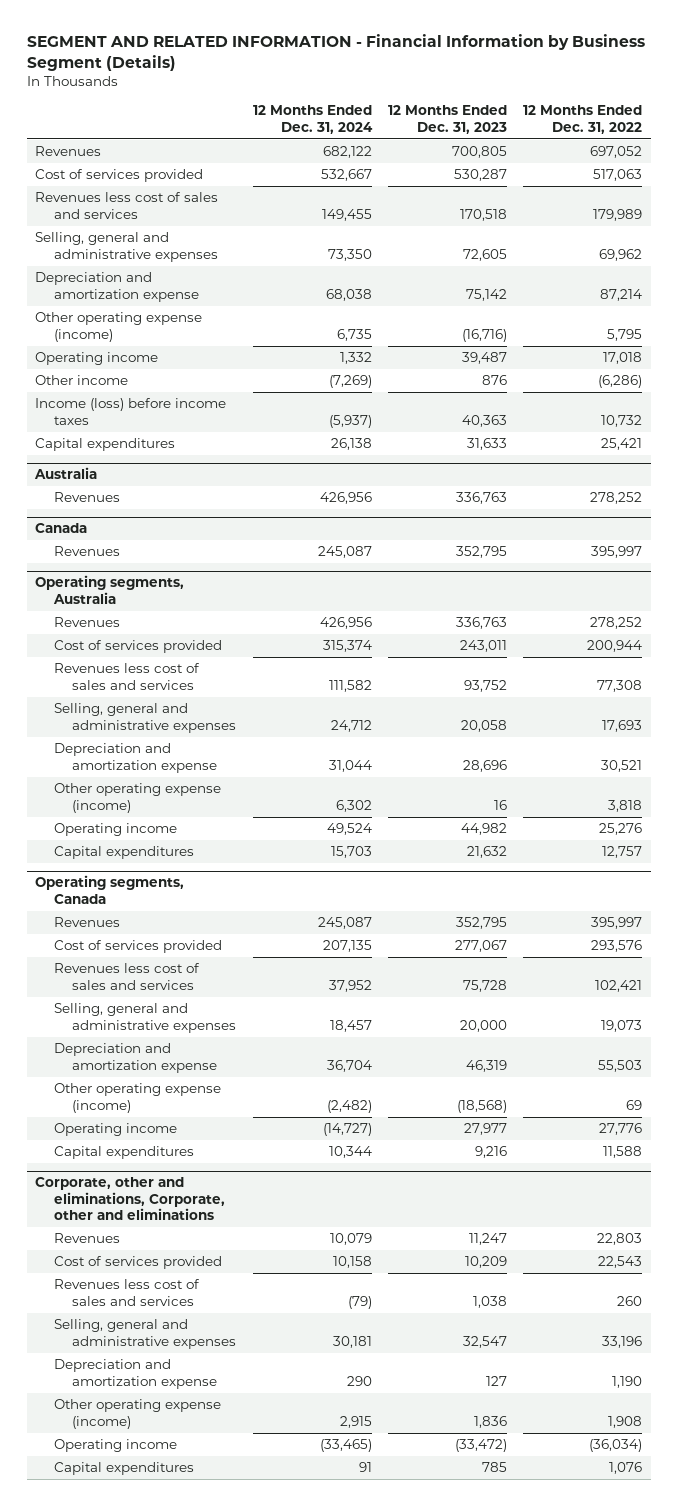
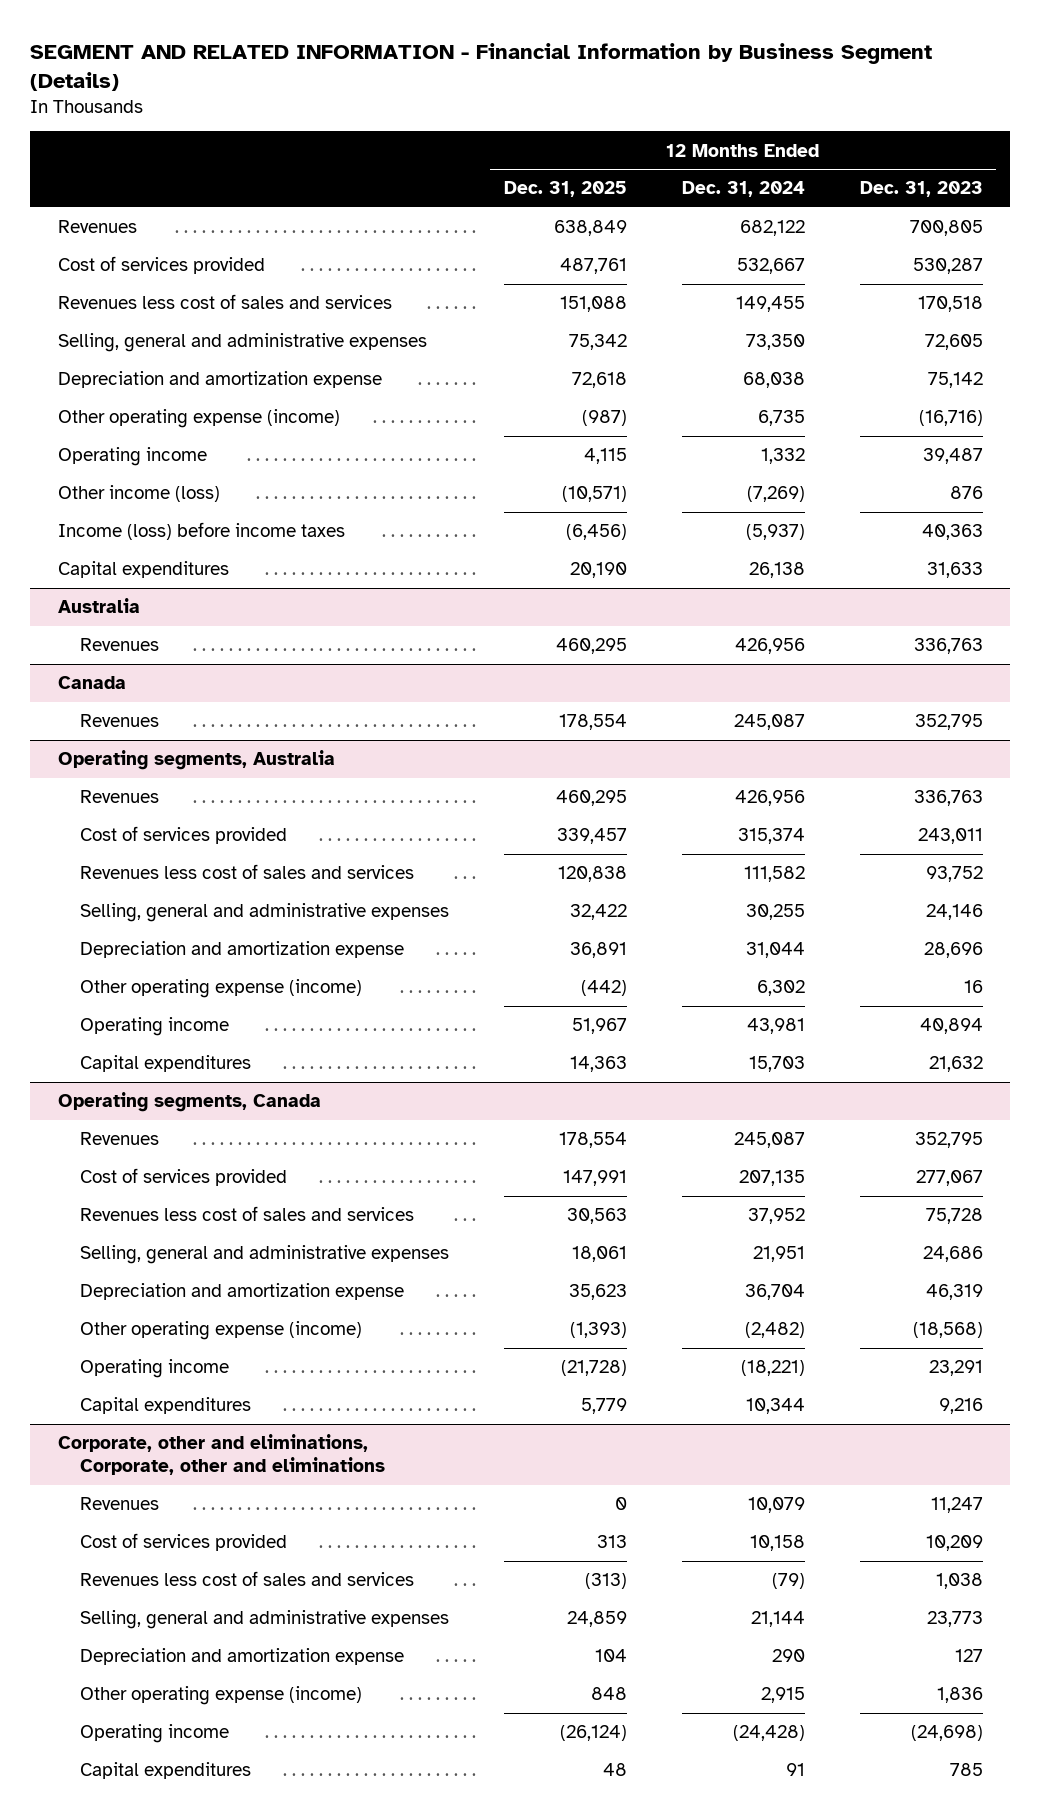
- | 12 Months Ended Dec. 31, 2024 | 12 Months Ended Dec. 31, 2023 | 12 Months Ended Dec. 31, 2022
+ | 12 Months Ended Dec. 31, 2025 | 12 Months Ended Dec. 31, 2024 | 12 Months Ended Dec. 31, 2023
- Other income | (7,269) | 876 | (6,286)
+ Other income (loss) | (10,571) | (7,269) | 876
@ Operating segments, Australia
- Selling, general and administrative expenses | 24,712 | 20,058 | 17,693
+ Selling, general and administrative expenses | 32,422 | 30,255 | 24,146
- Operating income | 49,524 | 44,982 | 25,276
+ Operating income | 51,967 | 43,981 | 40,894
@ Operating segments, Canada
- Selling, general and administrative expenses | 18,457 | 20,000 | 19,073
+ Selling, general and administrative expenses | 18,061 | 21,951 | 24,686
- Operating income | (14,727) | 27,977 | 27,776
+ Operating income | (21,728) | (18,221) | 23,291
@ Corporate, other and eliminations, Corporate, other and eliminations
- Selling, general and administrative expenses | 30,181 | 32,547 | 33,196
+ Selling, general and administrative expenses | 24,859 | 21,144 | 23,773
- Operating income | (33,465) | (33,472) | (36,034)
+ Operating income | (26,124) | (24,428) | (24,698)

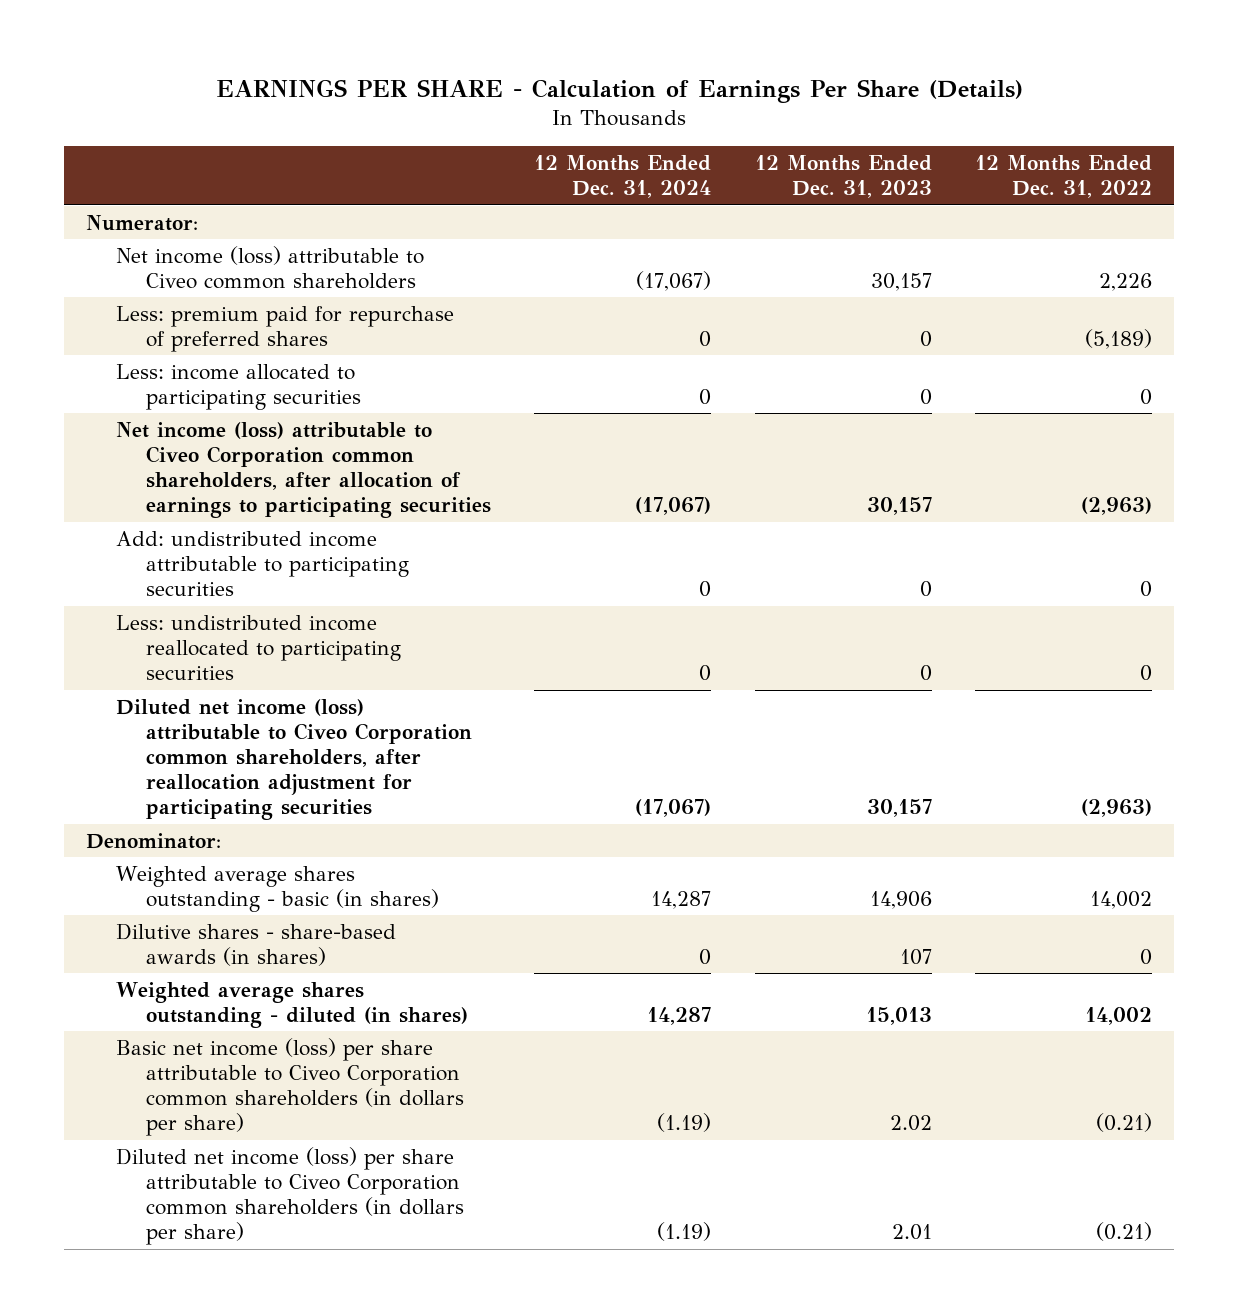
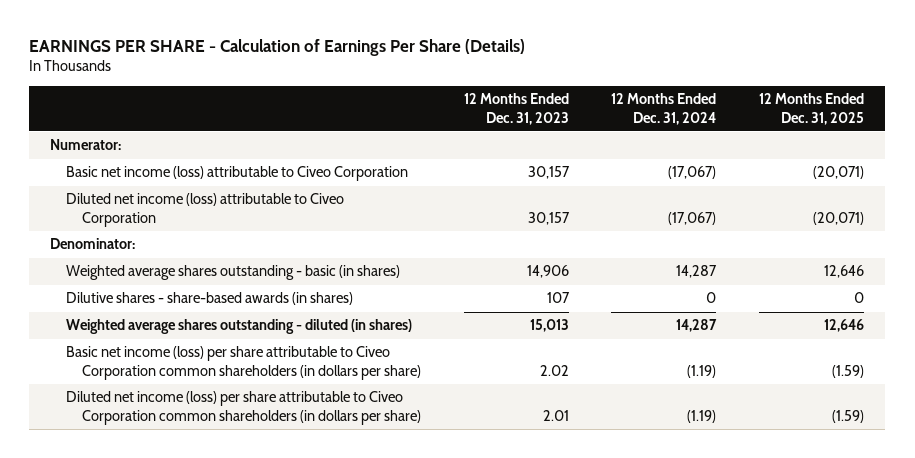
- | 12 Months Ended Dec. 31, 2024 | 12 Months Ended Dec. 31, 2023 | 12 Months Ended Dec. 31, 2022
+ | 12 Months Ended Dec. 31, 2023 | 12 Months Ended Dec. 31, 2024 | 12 Months Ended Dec. 31, 2025
- Net income (loss) attributable to Civeo common shareholders | (17,067) | 30,157 | 2,226
- Less: premium paid for repurchase of preferred shares | 0 | 0 | (5,189)
- Less: income allocated to participating securities | 0 | 0 | 0
- Net income (loss) attributable to Civeo Corporation common shareholders, after allocation of earnings to participating securities | (17,067) | 30,157 | (2,963)
- Add: undistributed income attributable to participating securities | 0 | 0 | 0
- Less: undistributed income reallocated to participating securities | 0 | 0 | 0
- Diluted net income (loss) attributable to Civeo Corporation common shareholders, after reallocation adjustment for participating securities | (17,067) | 30,157 | (2,963)
+ Basic net income (loss) attributable to Civeo Corporation | 30,157 | (17,067) | (20,071)
+ Diluted net income (loss) attributable to Civeo Corporation | 30,157 | (17,067) | (20,071)

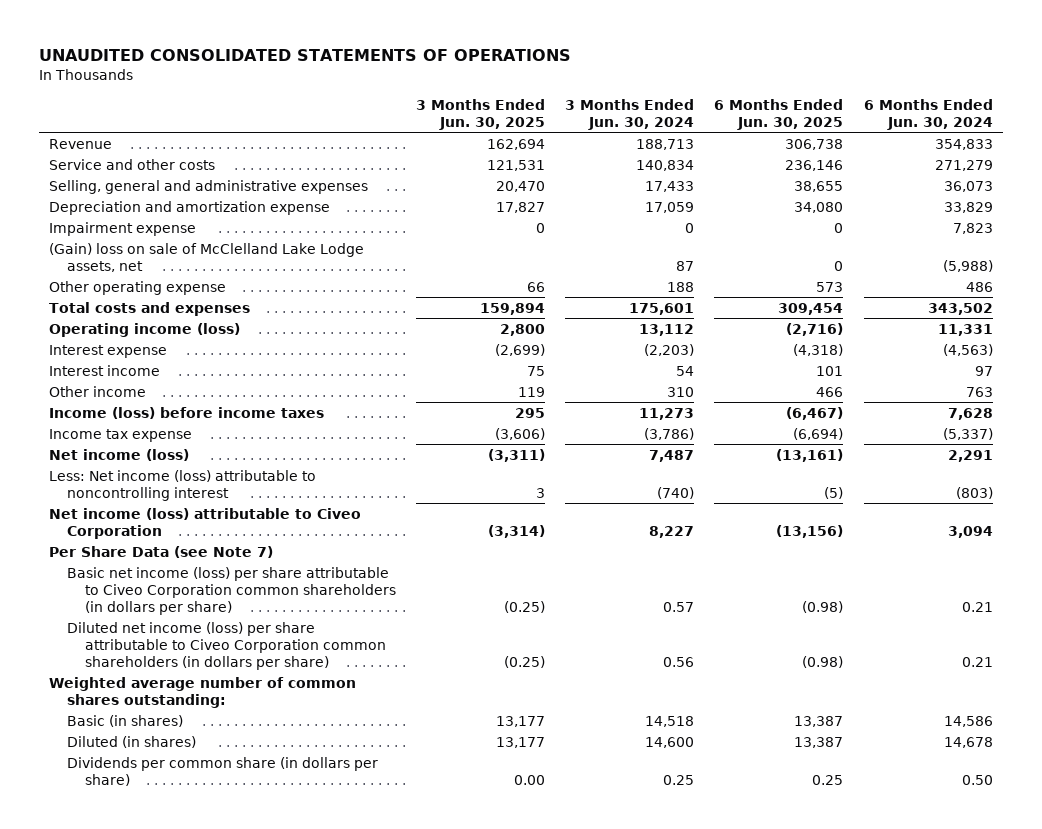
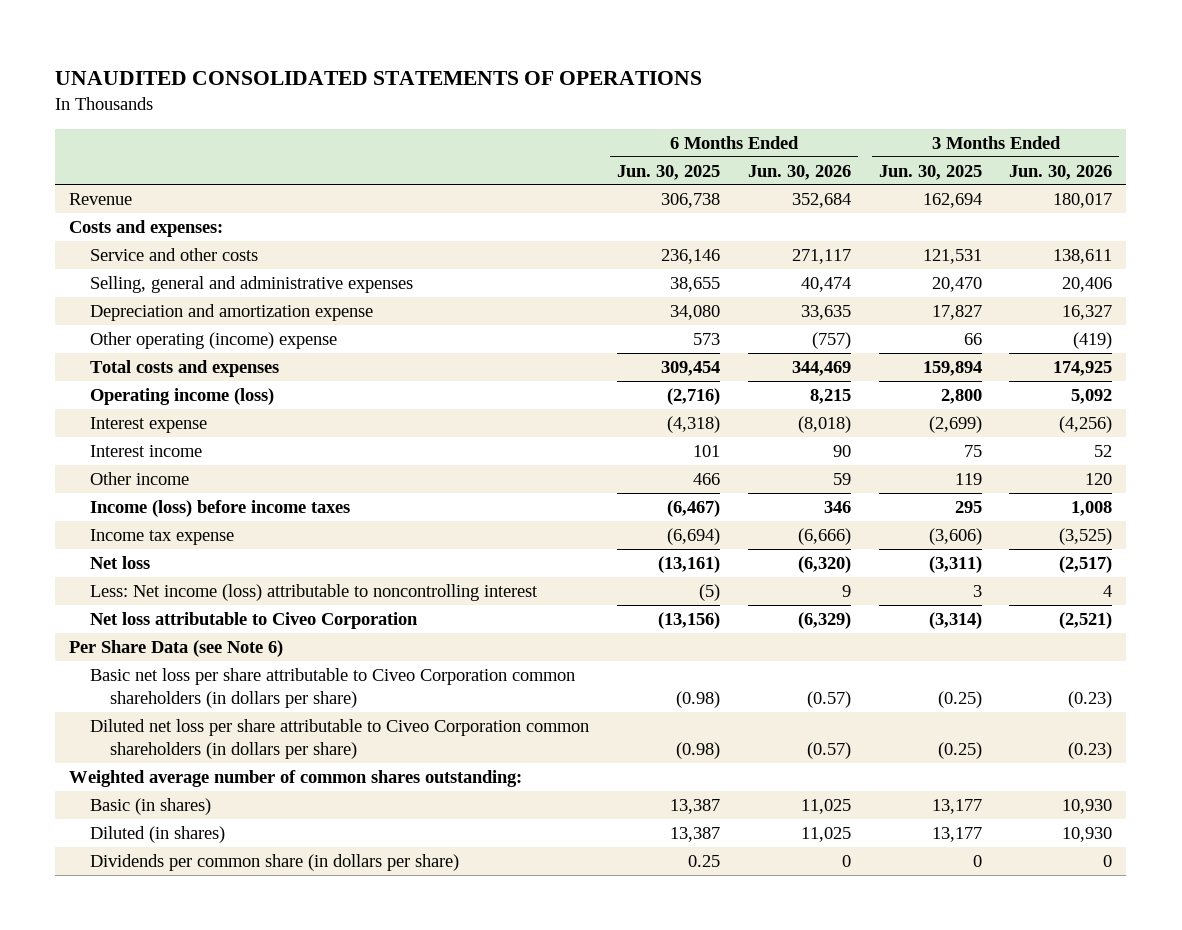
- | 3 Months Ended Jun. 30, 2025 | 3 Months Ended Jun. 30, 2024 | 6 Months Ended Jun. 30, 2025 | 6 Months Ended Jun. 30, 2024
+ | 6 Months Ended Jun. 30, 2025 | 6 Months Ended Jun. 30, 2026 | 3 Months Ended Jun. 30, 2025 | 3 Months Ended Jun. 30, 2026
+ Costs and expenses:
- Impairment expense | 0 | 0 | 0 | 7,823
- (Gain) loss on sale of McClelland Lake Lodge assets, net | | 87 | 0 | (5,988)
- Other operating expense | 66 | 188 | 573 | 486
+ Other operating (income) expense | 573 | (757) | 66 | (419)
- Net income (loss) | (3,311) | 7,487 | (13,161) | 2,291
+ Net loss | (13,161) | (6,320) | (3,311) | (2,517)
- Net income (loss) attributable to Civeo Corporation | (3,314) | 8,227 | (13,156) | 3,094
- Per Share Data (see Note 7)
- Basic net income (loss) per share attributable to Civeo Corporation common shareholders (in dollars per share) | (0.25) | 0.57 | (0.98) | 0.21
- Diluted net income (loss) per share attributable to Civeo Corporation common shareholders (in dollars per share) | (0.25) | 0.56 | (0.98) | 0.21
+ Net loss attributable to Civeo Corporation | (13,156) | (6,329) | (3,314) | (2,521)
+ Per Share Data (see Note 6)
+ Basic net loss per share attributable to Civeo Corporation common shareholders (in dollars per share) | (0.98) | (0.57) | (0.25) | (0.23)
+ Diluted net loss per share attributable to Civeo Corporation common shareholders (in dollars per share) | (0.98) | (0.57) | (0.25) | (0.23)
- Dividends per common share (in dollars per share) | 0.00 | 0.25 | 0.25 | 0.50
+ Dividends per common share (in dollars per share) | 0.25 | 0 | 0 | 0

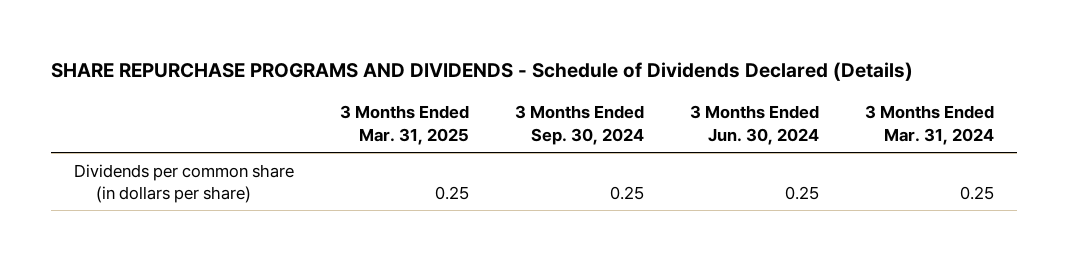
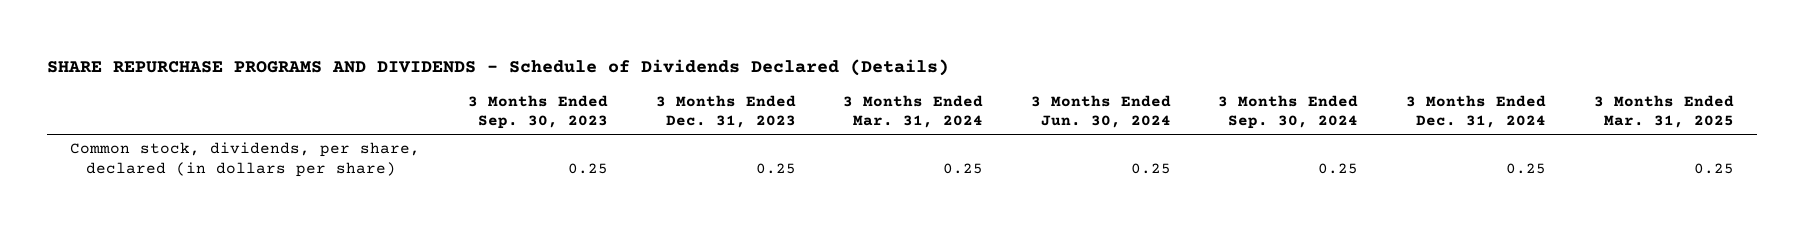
- | 3 Months Ended Mar. 31, 2025 | 3 Months Ended Sep. 30, 2024 | 3 Months Ended Jun. 30, 2024 | 3 Months Ended Mar. 31, 2024
+ | 3 Months Ended Sep. 30, 2023 | 3 Months Ended Dec. 31, 2023 | 3 Months Ended Mar. 31, 2024 | 3 Months Ended Jun. 30, 2024 | 3 Months Ended Sep. 30, 2024 | 3 Months Ended Dec. 31, 2024 | 3 Months Ended Mar. 31, 2025
- Dividends per common share (in dollars per share) | 0.25 | 0.25 | 0.25 | 0.25
+ Common stock, dividends, per share, declared (in dollars per share) | 0.25 | 0.25 | 0.25 | 0.25 | 0.25 | 0.25 | 0.25

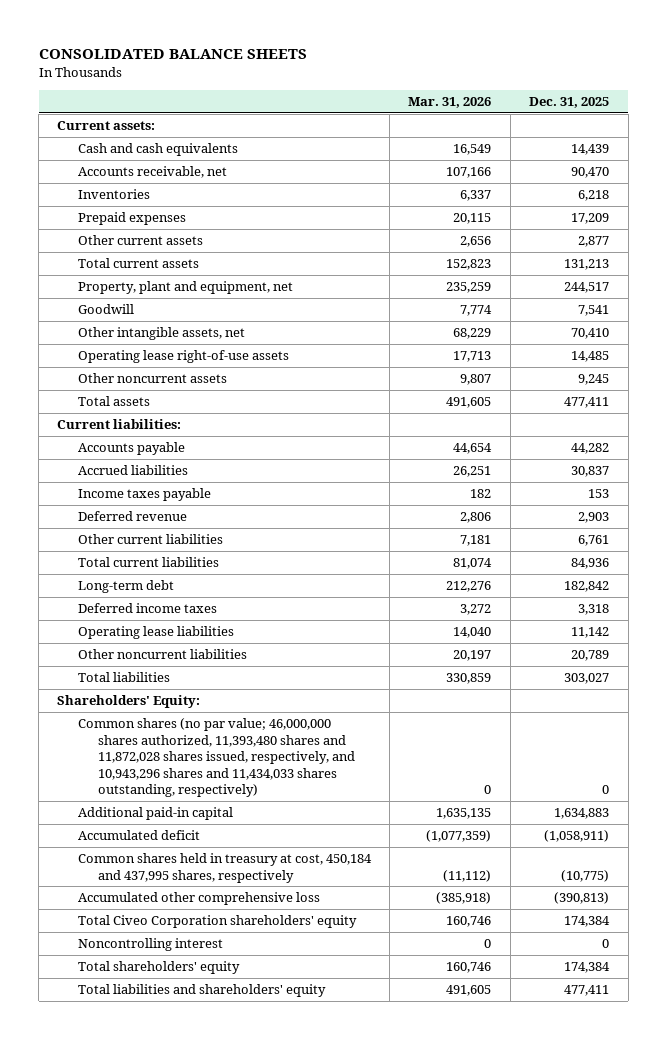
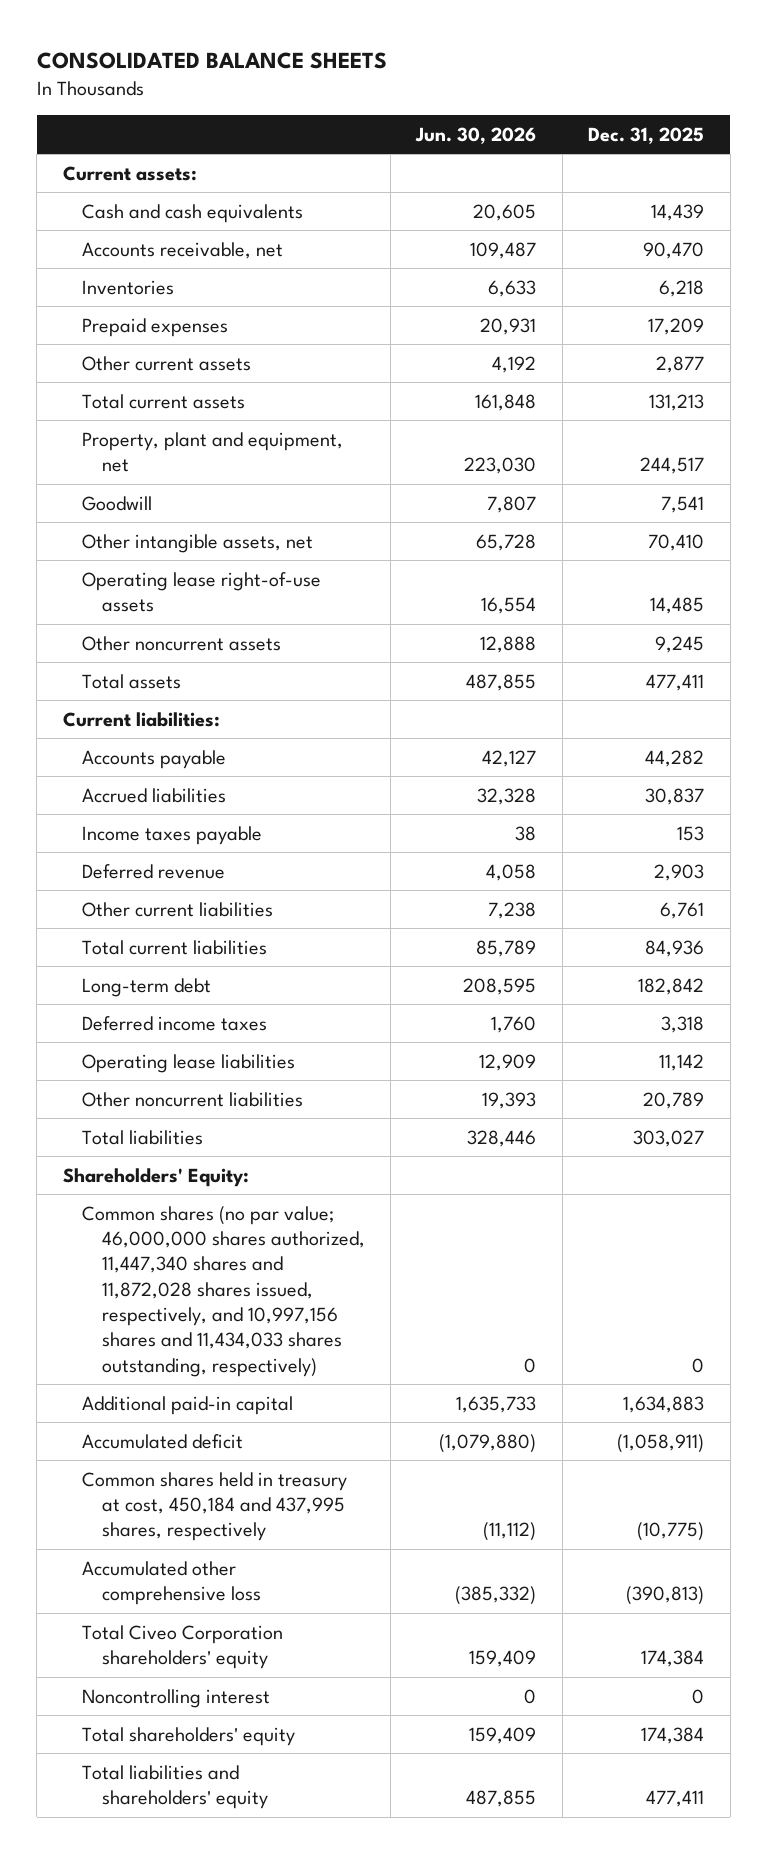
- | Mar. 31, 2026 | Dec. 31, 2025
+ | Jun. 30, 2026 | Dec. 31, 2025
- Common shares (no par value; 46,000,000 shares authorized, 11,393,480 shares and 11,872,028 shares issued, respectively, and 10,943,296 shares and 11,434,033 shares outstanding, respectively) | 0 | 0
+ Common shares (no par value; 46,000,000 shares authorized, 11,447,340 shares and 11,872,028 shares issued, respectively, and 10,997,156 shares and 11,434,033 shares outstanding, respectively) | 0 | 0

